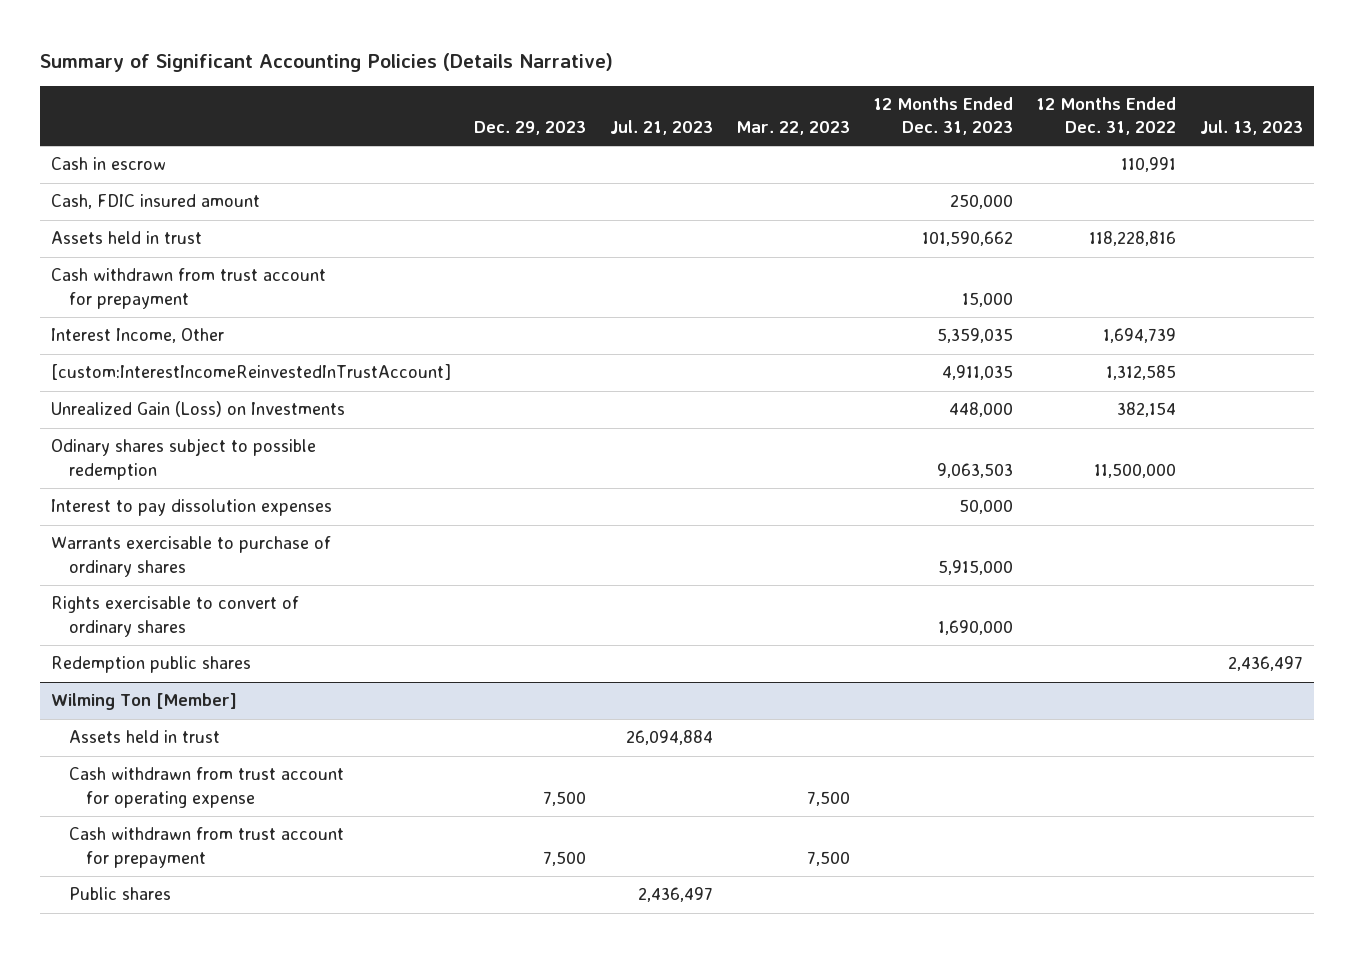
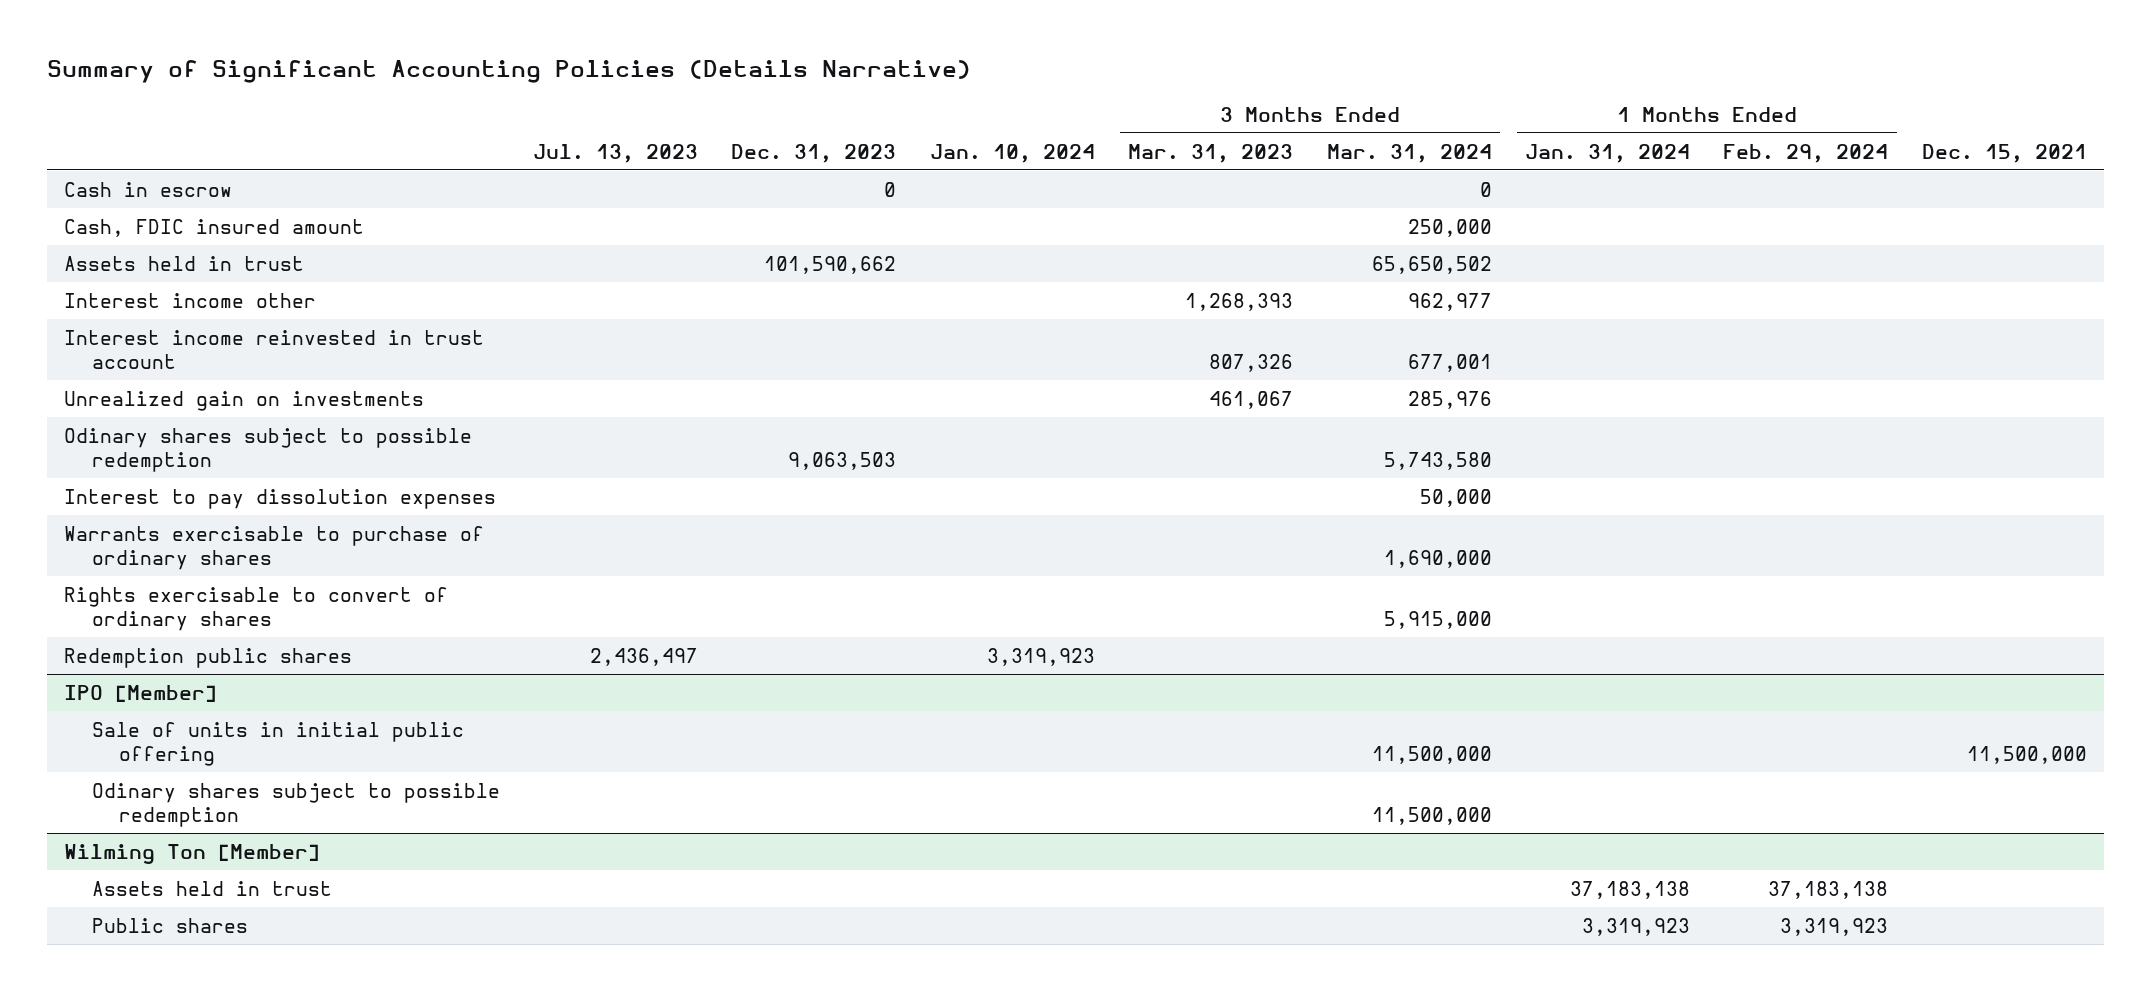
- | Dec. 29, 2023 | Jul. 21, 2023 | Mar. 22, 2023 | 12 Months Ended Dec. 31, 2023 | 12 Months Ended Dec. 31, 2022 | Jul. 13, 2023
+ | Jul. 13, 2023 | Dec. 31, 2023 | Jan. 10, 2024 | 3 Months Ended Mar. 31, 2023 | 3 Months Ended Mar. 31, 2024 | 1 Months Ended Jan. 31, 2024 | 1 Months Ended Feb. 29, 2024 | Dec. 15, 2021
- Cash withdrawn from trust account for prepayment | | | | 15,000 | |
- Interest Income, Other | | | | 5,359,035 | 1,694,739 |
- [custom:InterestIncomeReinvestedInTrustAccount] | | | | 4,911,035 | 1,312,585 |
- Unrealized Gain (Loss) on Investments | | | | 448,000 | 382,154 |
+ Interest income other | | | | 1,268,393 | 962,977 | | |
+ Interest income reinvested in trust account | | | | 807,326 | 677,001 | | |
+ Unrealized gain on investments | | | | 461,067 | 285,976 | | |
+ IPO [Member]
+ Sale of units in initial public offering | | | | | 11,500,000 | | | 11,500,000
+ Odinary shares subject to possible redemption | | | | | 11,500,000 | | |
@ Wilming Ton [Member]
- Cash withdrawn from trust account for operating expense | 7,500 | | 7,500 | | |
- Cash withdrawn from trust account for prepayment | 7,500 | | 7,500 | | |

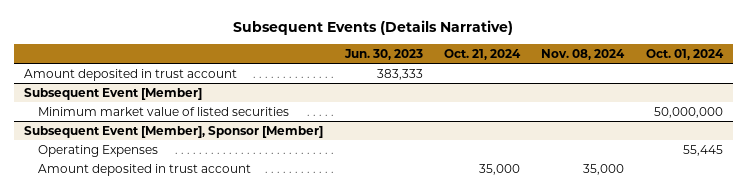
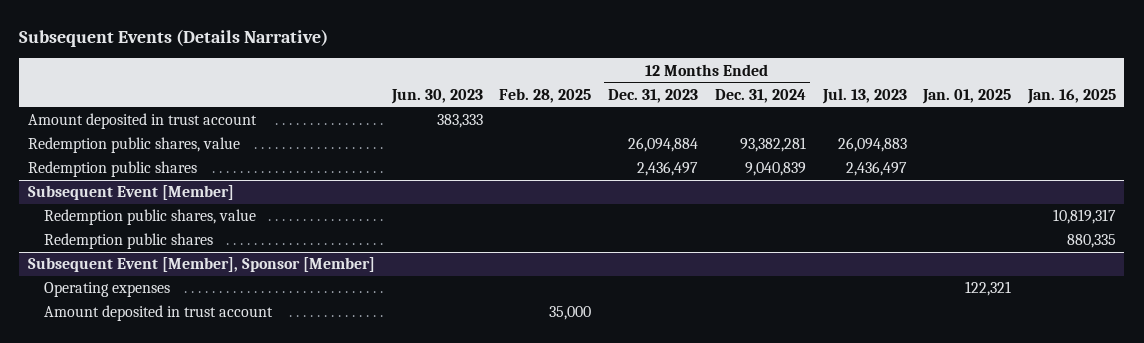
- | Jun. 30, 2023 | Oct. 21, 2024 | Nov. 08, 2024 | Oct. 01, 2024
+ | Jun. 30, 2023 | Feb. 28, 2025 | 12 Months Ended Dec. 31, 2023 | 12 Months Ended Dec. 31, 2024 | Jul. 13, 2023 | Jan. 01, 2025 | Jan. 16, 2025
+ Redemption public shares, value | | | 26,094,884 | 93,382,281 | 26,094,883 | |
+ Redemption public shares | | | 2,436,497 | 9,040,839 | 2,436,497 | |
@ Subsequent Event [Member]
- Minimum market value of listed securities | | | | 50,000,000
+ Redemption public shares, value | | | | | | | 10,819,317
+ Redemption public shares | | | | | | | 880,335
@ Subsequent Event [Member], Sponsor [Member]
- Operating Expenses | | | | 55,445
+ Operating expenses | | | | | | 122,321 |

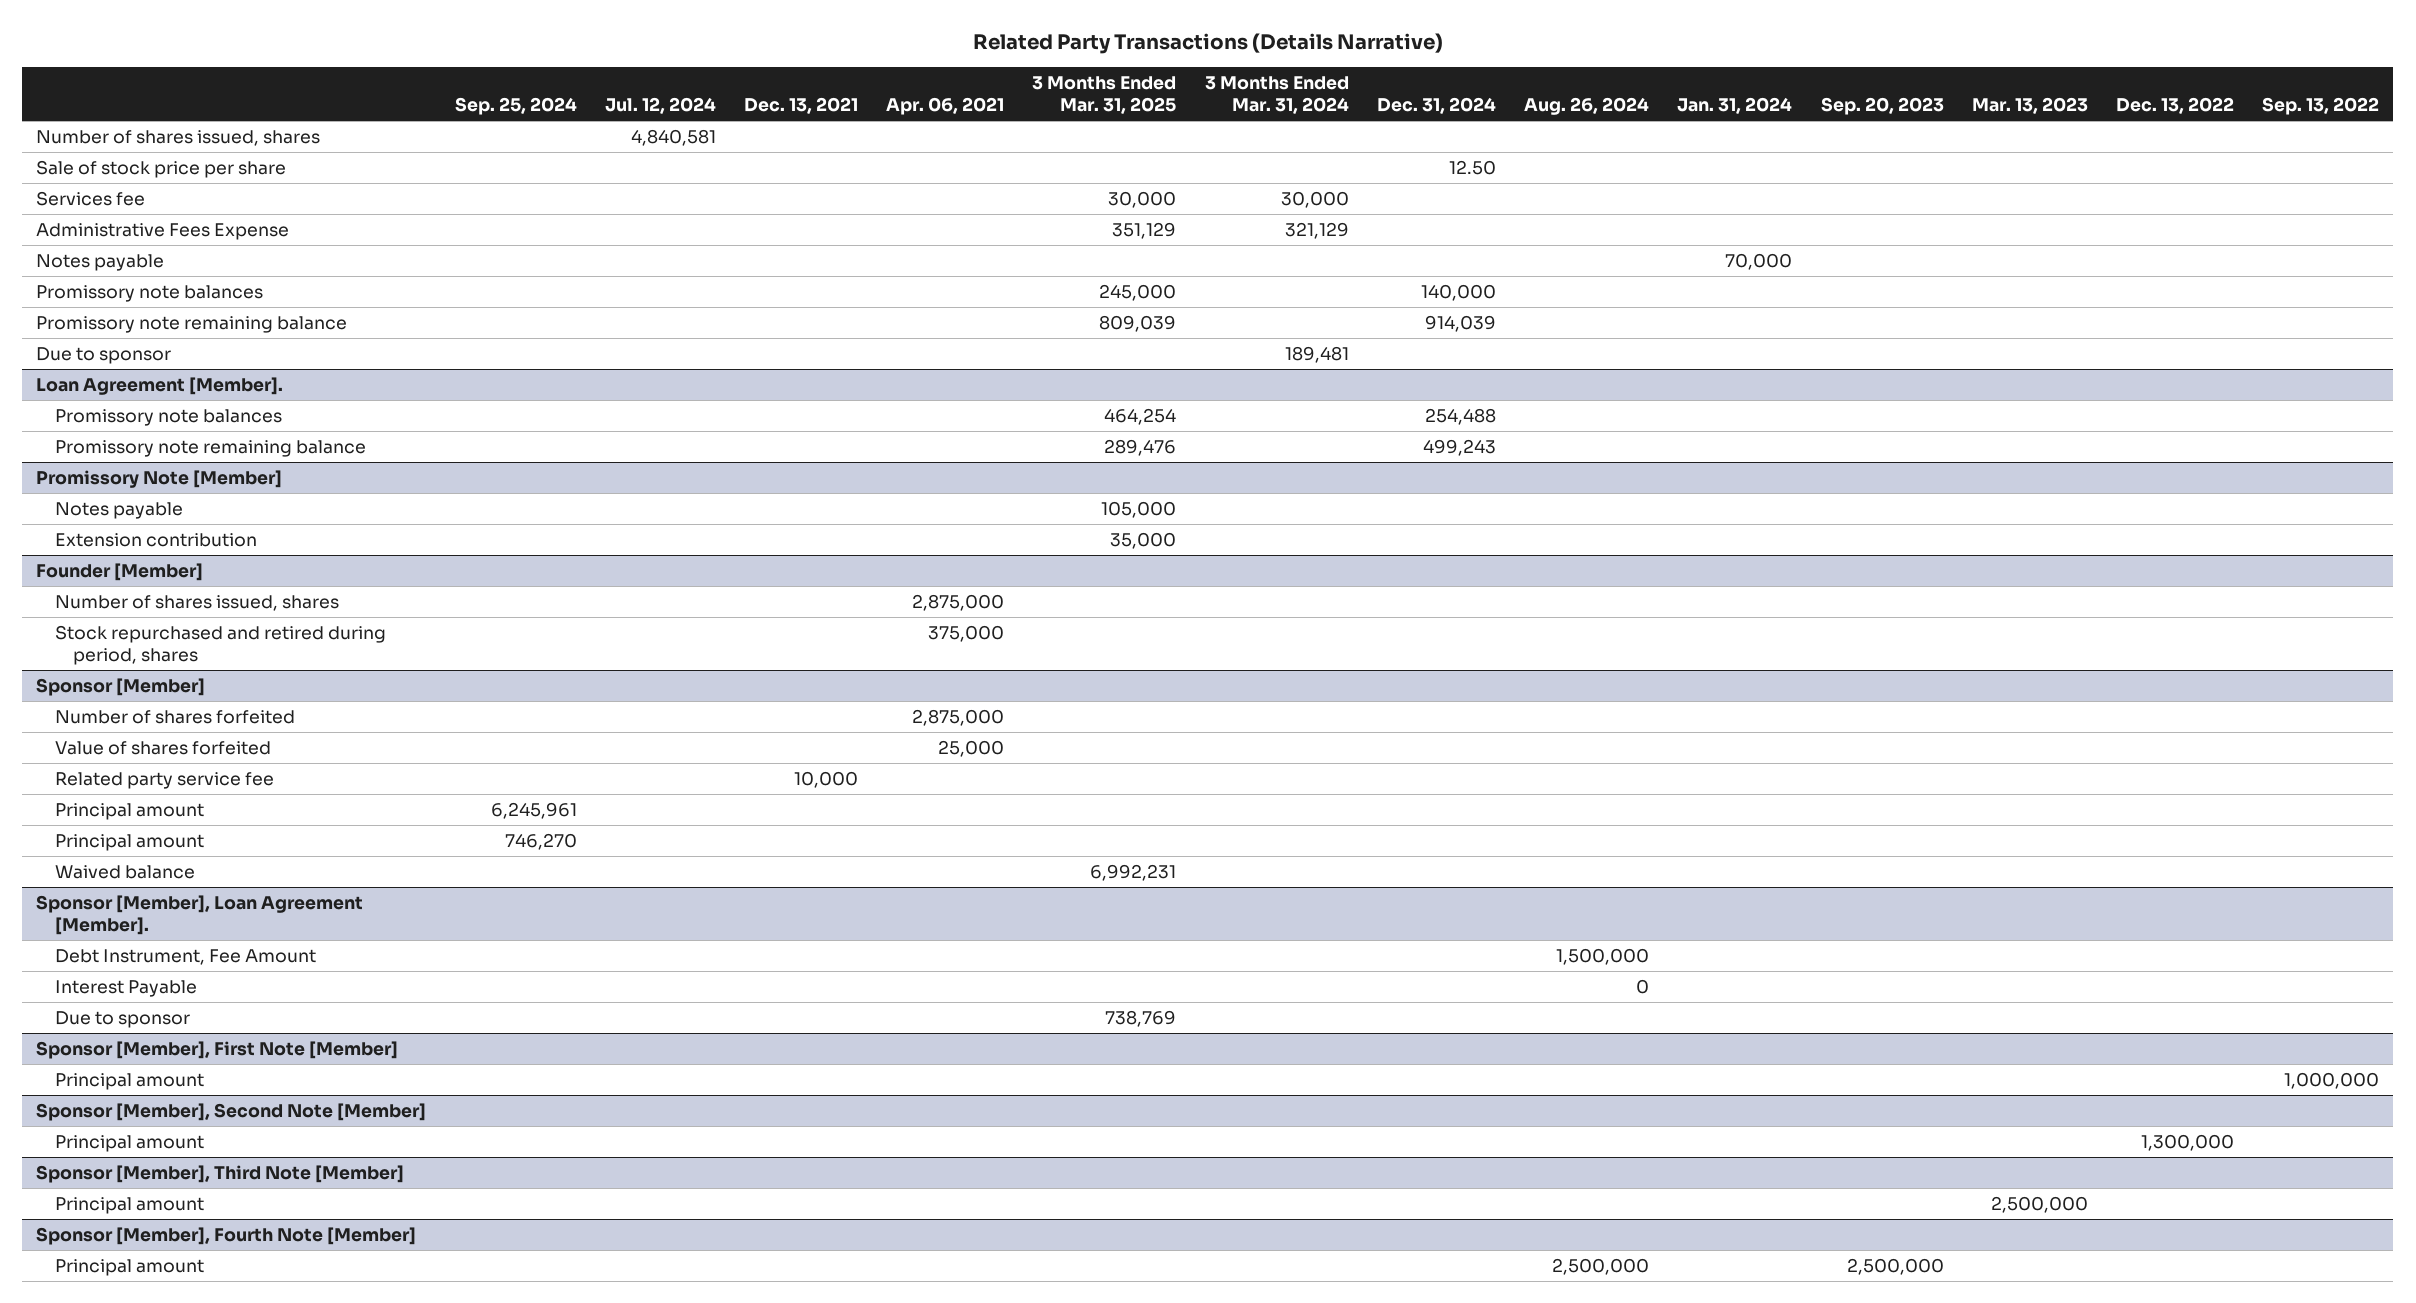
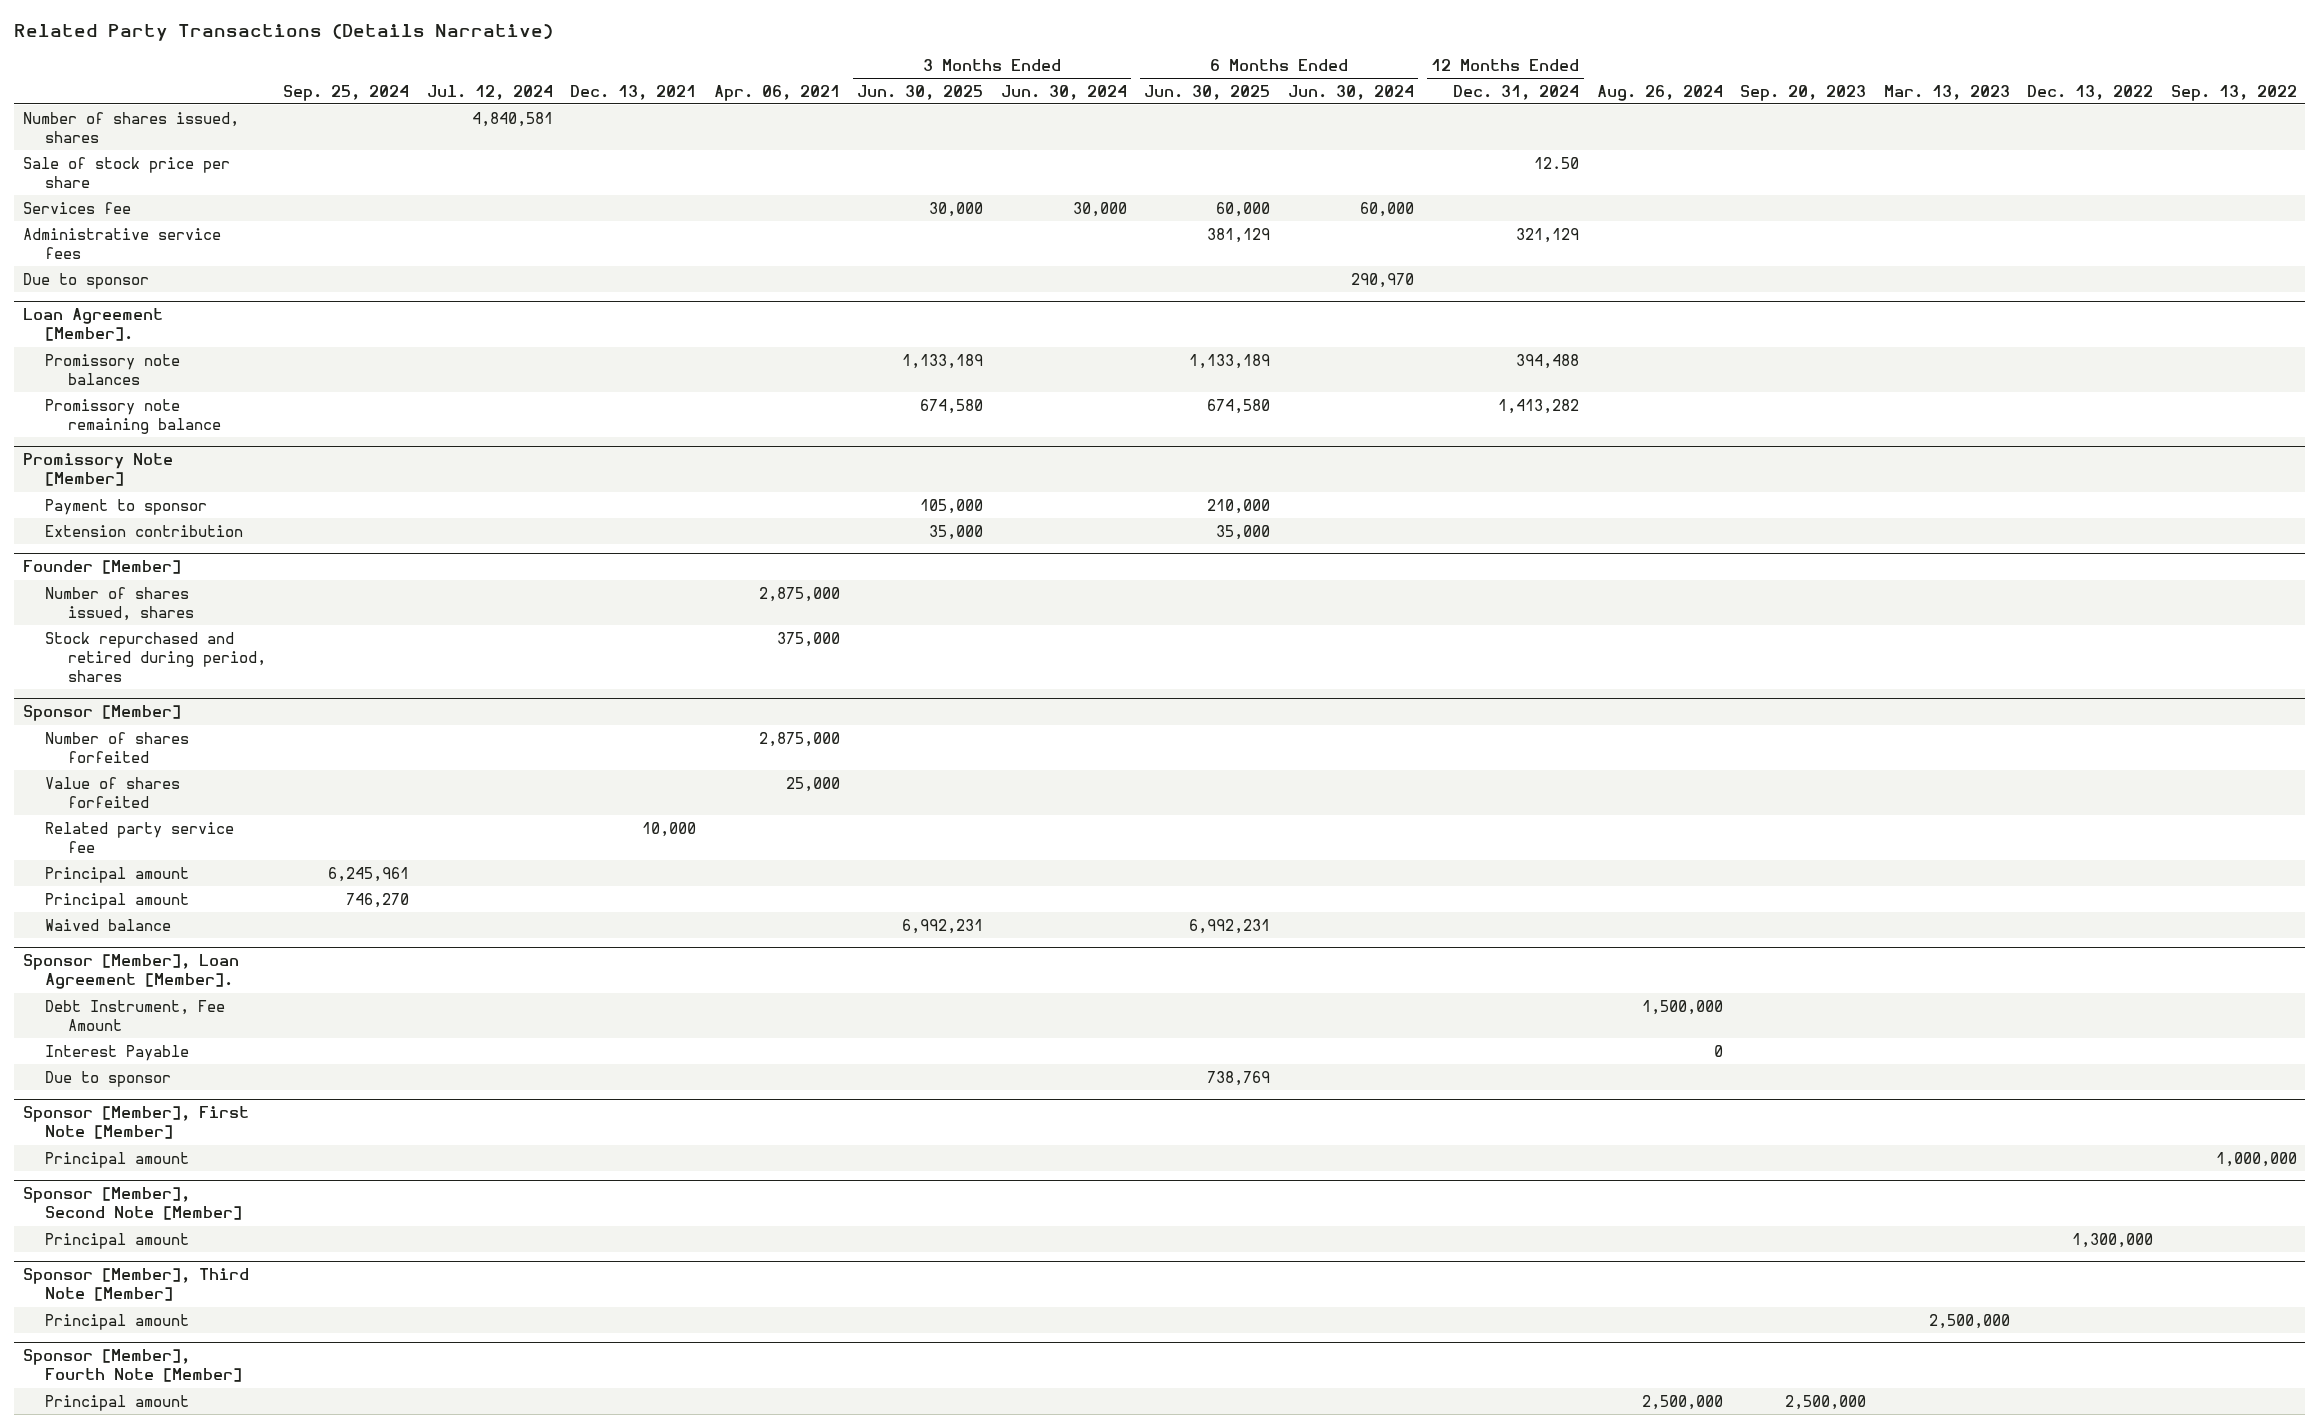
- | Sep. 25, 2024 | Jul. 12, 2024 | Dec. 13, 2021 | Apr. 06, 2021 | 3 Months Ended Mar. 31, 2025 | 3 Months Ended Mar. 31, 2024 | Dec. 31, 2024 | Aug. 26, 2024 | Jan. 31, 2024 | Sep. 20, 2023 | Mar. 13, 2023 | Dec. 13, 2022 | Sep. 13, 2022
+ | Sep. 25, 2024 | Jul. 12, 2024 | Dec. 13, 2021 | Apr. 06, 2021 | 3 Months Ended Jun. 30, 2025 | 3 Months Ended Jun. 30, 2024 | 6 Months Ended Jun. 30, 2025 | 6 Months Ended Jun. 30, 2024 | 12 Months Ended Dec. 31, 2024 | Aug. 26, 2024 | Sep. 20, 2023 | Mar. 13, 2023 | Dec. 13, 2022 | Sep. 13, 2022
- Administrative Fees Expense | | | | | 351,129 | 321,129 | | | | | | |
- Notes payable | | | | | | | | | 70,000 | | | |
- Promissory note balances | | | | | 245,000 | | 140,000 | | | | | |
- Promissory note remaining balance | | | | | 809,039 | | 914,039 | | | | | |
+ Administrative service fees | | | | | | | 381,129 | | 321,129 | | | | |
@ Promissory Note [Member]
- Notes payable | | | | | 105,000 | | | | | | | |
+ Payment to sponsor | | | | | 105,000 | | 210,000 | | | | | | |

